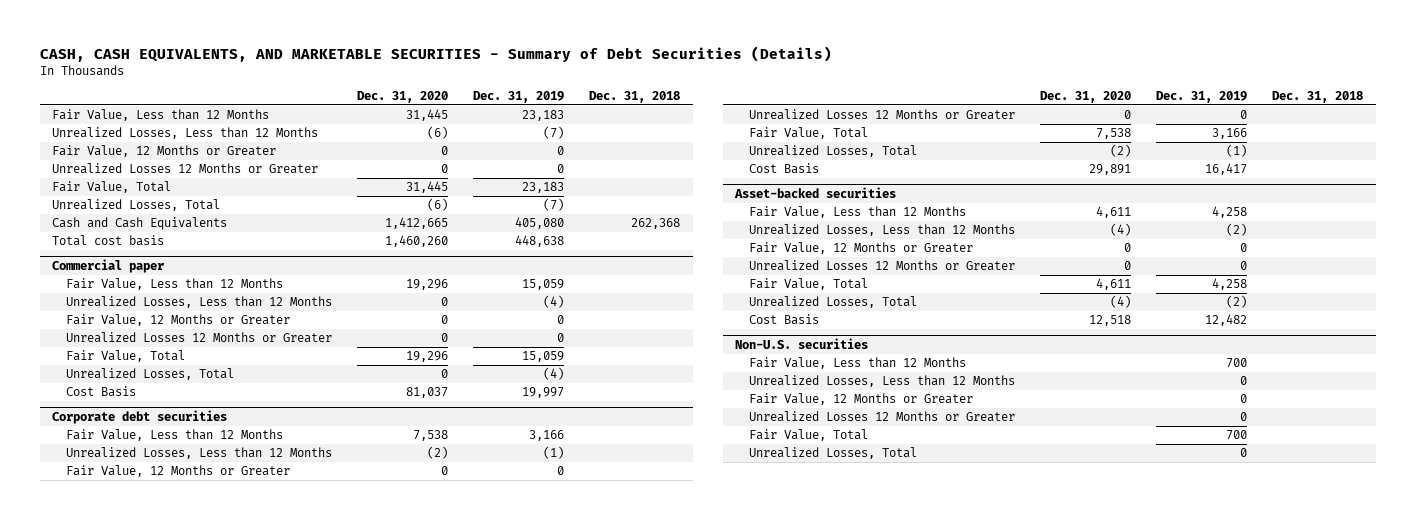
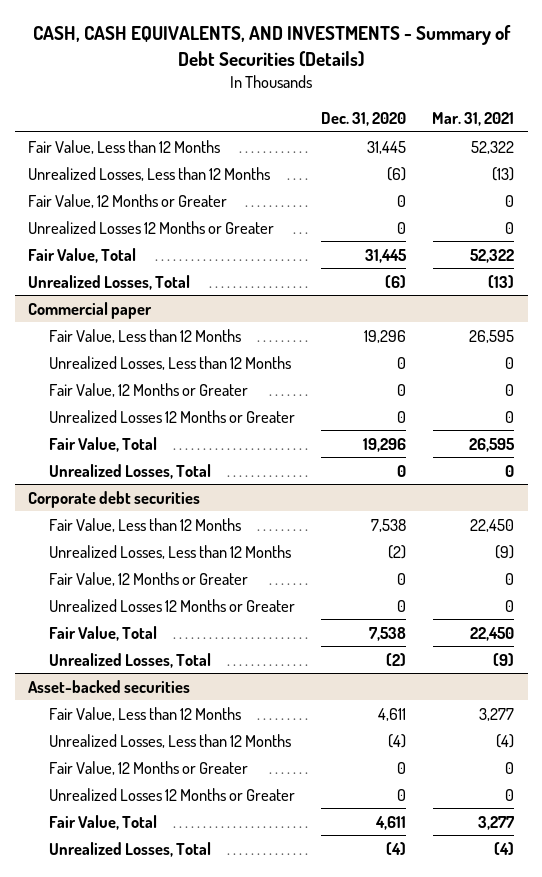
- CASH, CASH EQUIVALENTS, AND MARKETABLE SECURITIES - Summary of Debt Securities (Details)
+ CASH, CASH EQUIVALENTS, AND INVESTMENTS - Summary of Debt Securities (Details)
- | Dec. 31, 2020 | Dec. 31, 2019 | Dec. 31, 2018
+ | Dec. 31, 2020 | Mar. 31, 2021
- Cash and Cash Equivalents | 1,412,665 | 405,080 | 262,368
- Total cost basis | 1,460,260 | 448,638 |
@ Commercial paper
- Cost Basis | 81,037 | 19,997 |
@ Corporate debt securities
- Cost Basis | 29,891 | 16,417 |
@ Asset-backed securities
- Cost Basis | 12,518 | 12,482 |
- Non-U.S. securities
- Fair Value, Less than 12 Months | | 700 |
- Unrealized Losses, Less than 12 Months | | 0 |
- Fair Value, 12 Months or Greater | | 0 |
- Unrealized Losses 12 Months or Greater | | 0 |
- Fair Value, Total | | 700 |
- Unrealized Losses, Total | | 0 |

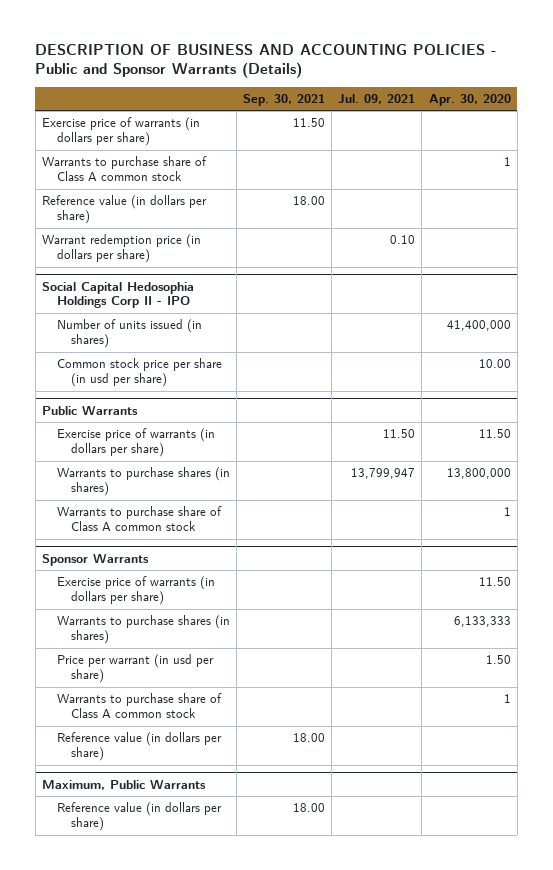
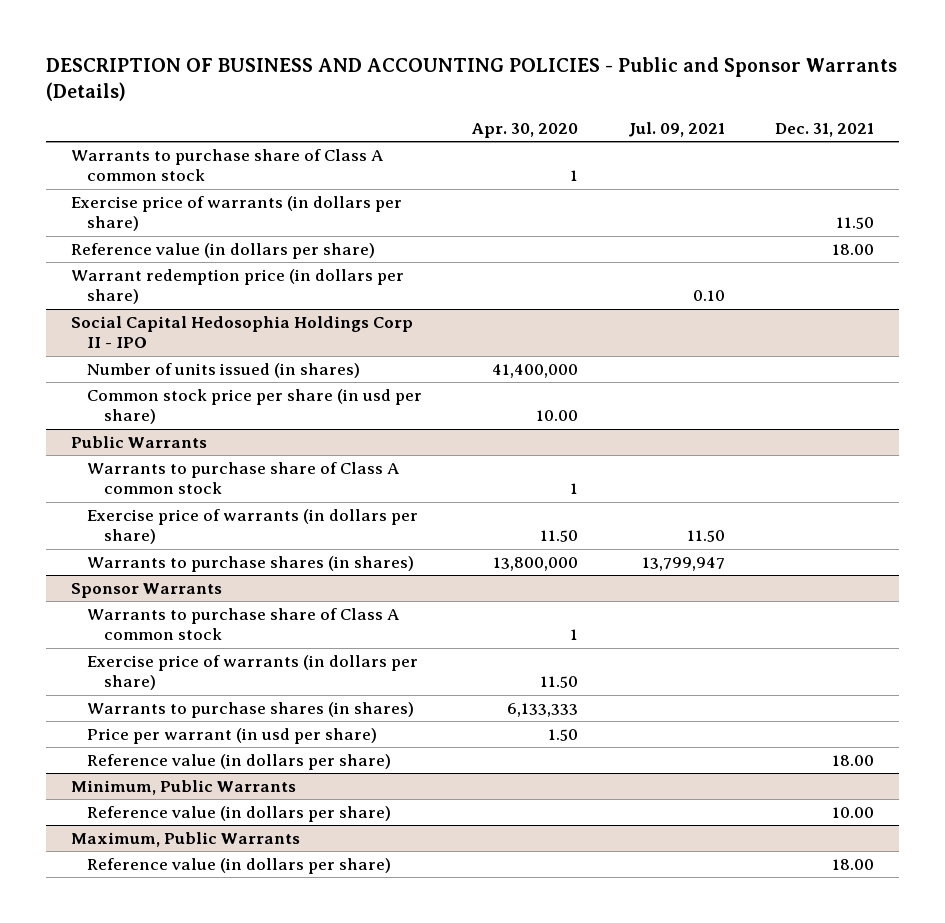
- | Sep. 30, 2021 | Jul. 09, 2021 | Apr. 30, 2020
+ | Apr. 30, 2020 | Jul. 09, 2021 | Dec. 31, 2021
moved down: Exercise price of warrants (in dollars per share) | | | 11.50
@ Public Warrants
moved up: Warrants to purchase share of Class A common stock | 1 | |
@ Sponsor Warrants
moved up: Warrants to purchase share of Class A common stock | 1 | |
+ Minimum, Public Warrants
+ Reference value (in dollars per share) | | | 10.00

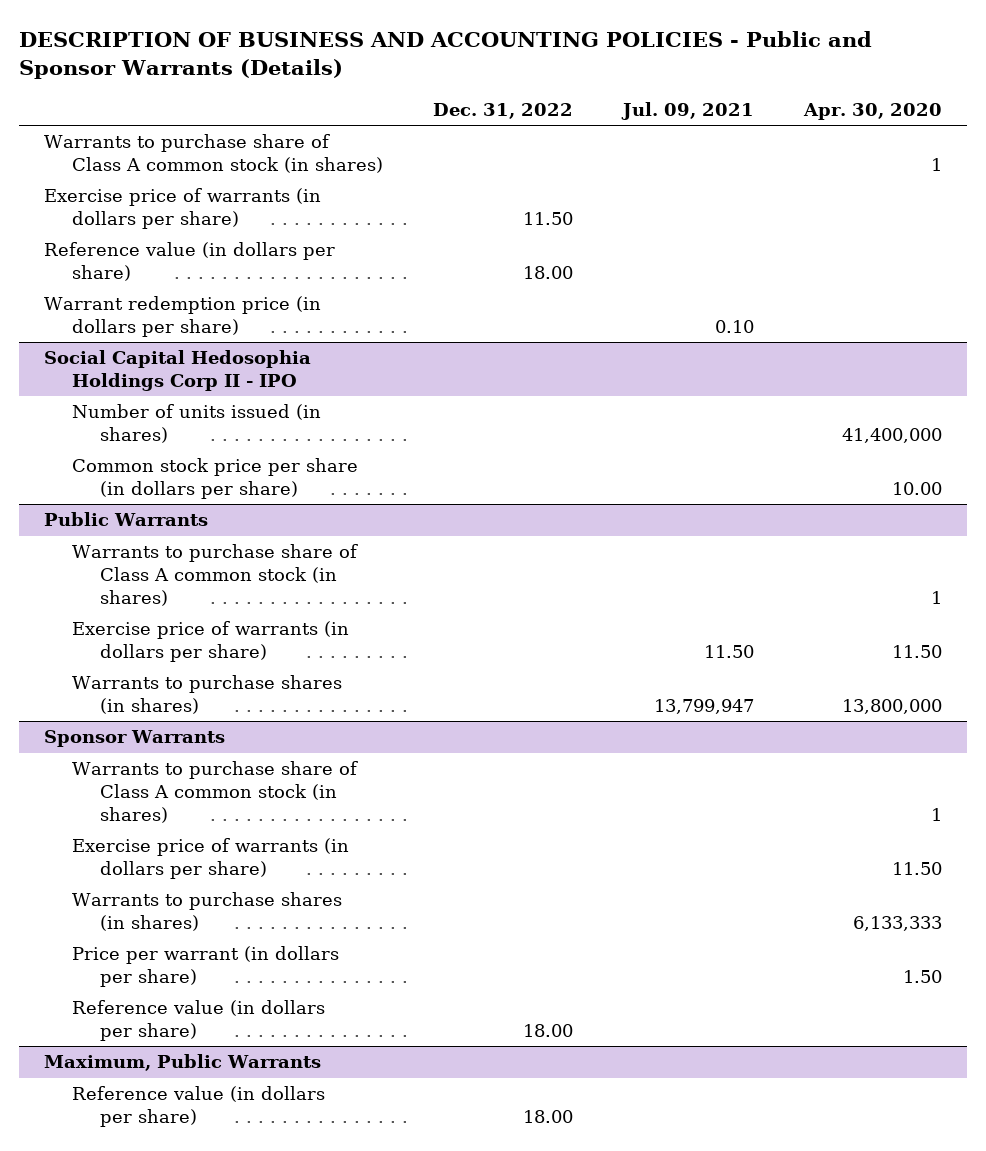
- | Apr. 30, 2020 | Jul. 09, 2021 | Dec. 31, 2021
+ | Dec. 31, 2022 | Jul. 09, 2021 | Apr. 30, 2020
- Warrants to purchase share of Class A common stock | 1 | |
+ Warrants to purchase share of Class A common stock (in shares) | | | 1
@ Social Capital Hedosophia Holdings Corp II - IPO
- Common stock price per share (in usd per share) | 10.00 | |
+ Common stock price per share (in dollars per share) | | | 10.00
@ Public Warrants
- Warrants to purchase share of Class A common stock | 1 | |
+ Warrants to purchase share of Class A common stock (in shares) | | | 1
@ Sponsor Warrants
- Warrants to purchase share of Class A common stock | 1 | |
+ Warrants to purchase share of Class A common stock (in shares) | | | 1
- Price per warrant (in usd per share) | 1.50 | |
- Reference value (in dollars per share) | | | 18.00
- Minimum, Public Warrants
@ Sponsor Warrants
+ Price per warrant (in dollars per share) | | | 1.50

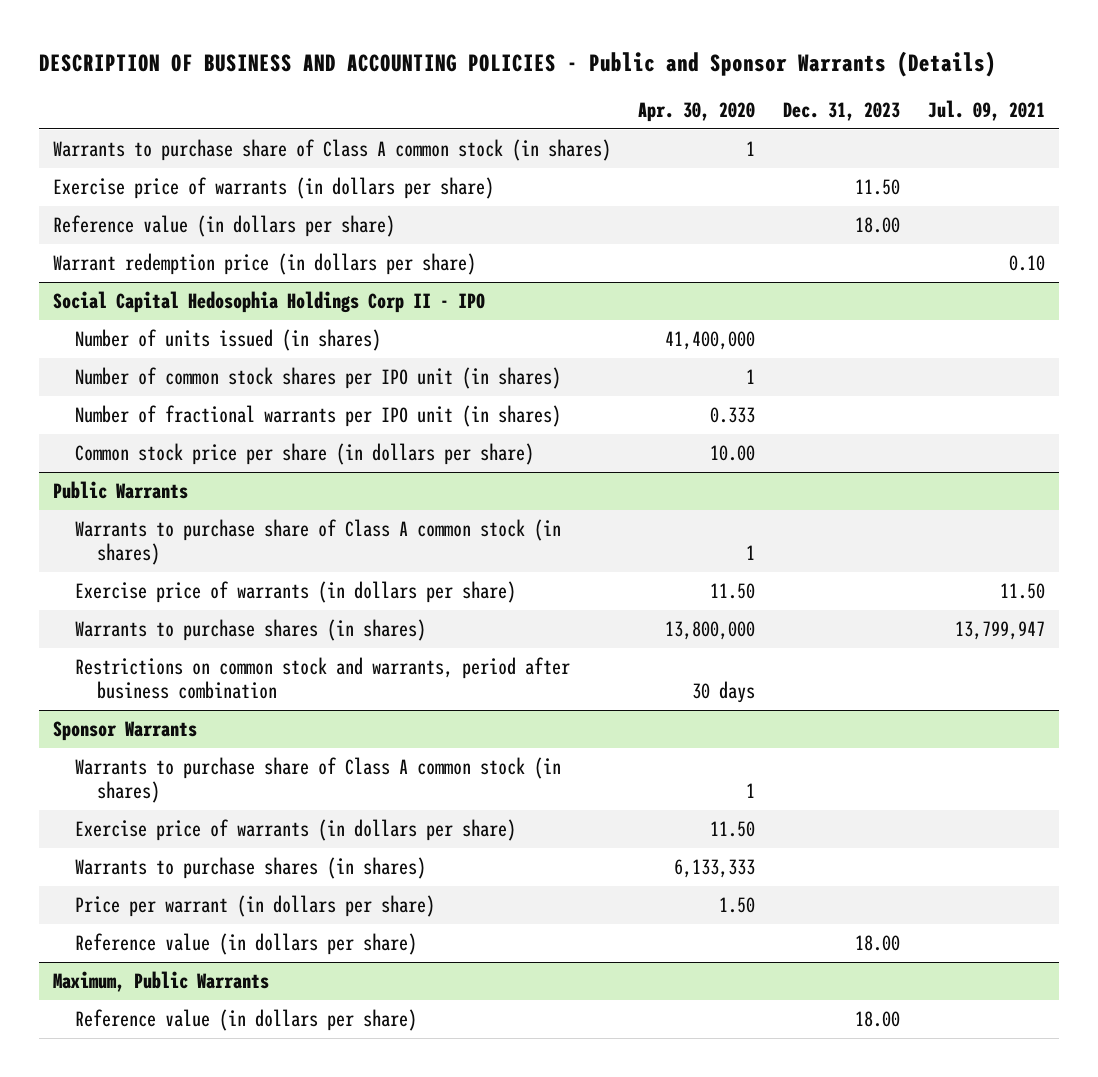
- | Dec. 31, 2022 | Jul. 09, 2021 | Apr. 30, 2020
+ | Apr. 30, 2020 | Dec. 31, 2023 | Jul. 09, 2021
@ Social Capital Hedosophia Holdings Corp II - IPO
+ Number of common stock shares per IPO unit (in shares) | 1 | |
+ Number of fractional warrants per IPO unit (in shares) | 0.333 | |
@ Public Warrants
+ Restrictions on common stock and warrants, period after business combination | 30 days | |

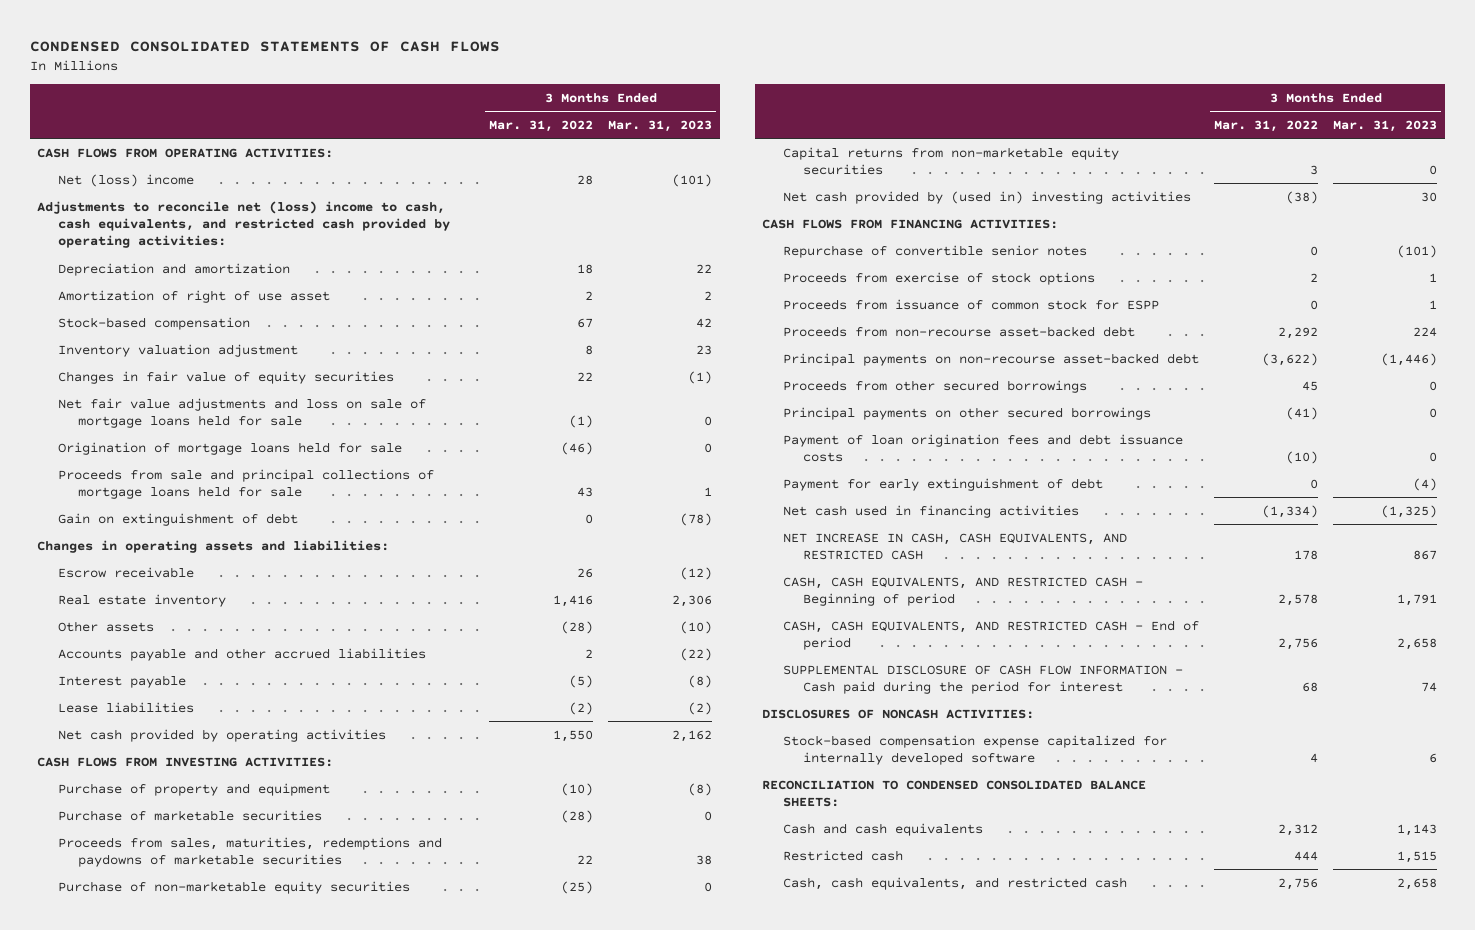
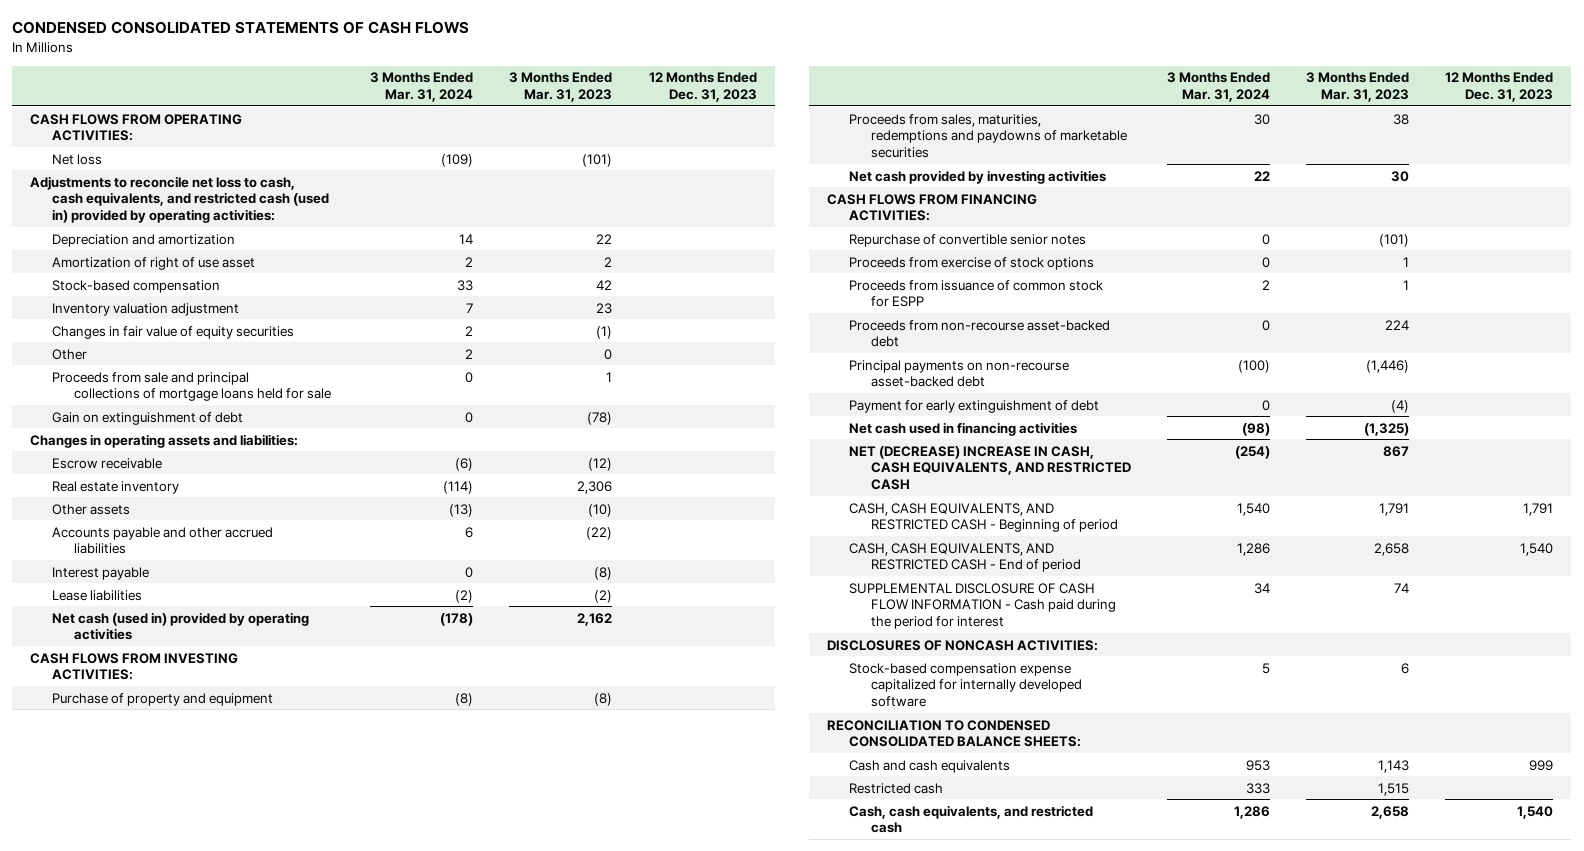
- | 3 Months Ended Mar. 31, 2022 | 3 Months Ended Mar. 31, 2023
+ | 3 Months Ended Mar. 31, 2024 | 3 Months Ended Mar. 31, 2023 | 12 Months Ended Dec. 31, 2023
- Net (loss) income | 28 | (101)
- Adjustments to reconcile net (loss) income to cash, cash equivalents, and restricted cash provided by operating activities:
+ Net loss | (109) | (101) |
+ Adjustments to reconcile net loss to cash, cash equivalents, and restricted cash (used in) provided by operating activities:
- Net fair value adjustments and loss on sale of mortgage loans held for sale | (1) | 0
- Origination of mortgage loans held for sale | (46) | 0
+ Other | 2 | 0 |
- Net cash provided by operating activities | 1,550 | 2,162
+ Net cash (used in) provided by operating activities | (178) | 2,162 |
- Purchase of marketable securities | (28) | 0
- Purchase of non-marketable equity securities | (25) | 0
- Capital returns from non-marketable equity securities | 3 | 0
- Net cash provided by (used in) investing activities | (38) | 30
+ Net cash provided by investing activities | 22 | 30 |
- Proceeds from other secured borrowings | 45 | 0
- Principal payments on other secured borrowings | (41) | 0
- Payment of loan origination fees and debt issuance costs | (10) | 0
- NET INCREASE IN CASH, CASH EQUIVALENTS, AND RESTRICTED CASH | 178 | 867
+ NET (DECREASE) INCREASE IN CASH, CASH EQUIVALENTS, AND RESTRICTED CASH | (254) | 867 |

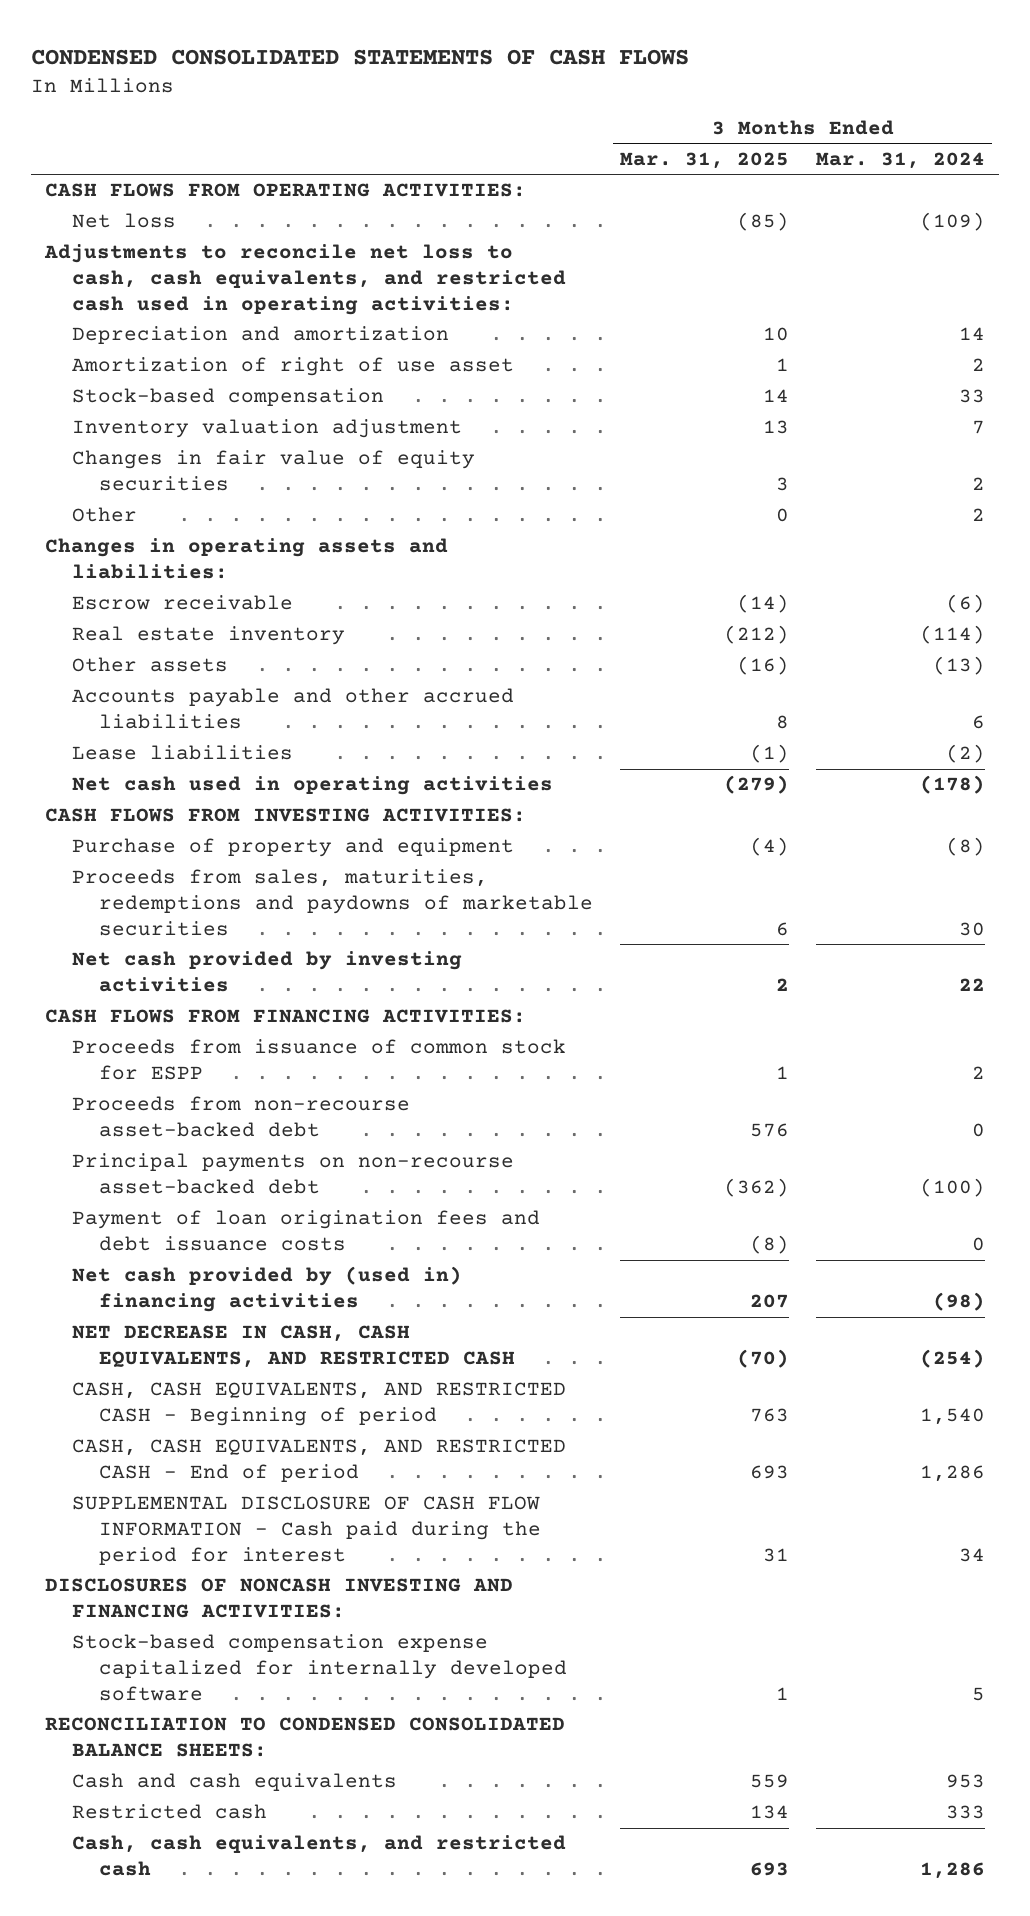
- | 3 Months Ended Mar. 31, 2024 | 3 Months Ended Mar. 31, 2023 | 12 Months Ended Dec. 31, 2023
+ | 3 Months Ended Mar. 31, 2025 | 3 Months Ended Mar. 31, 2024
- Adjustments to reconcile net loss to cash, cash equivalents, and restricted cash (used in) provided by operating activities:
+ Adjustments to reconcile net loss to cash, cash equivalents, and restricted cash used in operating activities:
- Proceeds from sale and principal collections of mortgage loans held for sale | 0 | 1 |
- Gain on extinguishment of debt | 0 | (78) |
- Interest payable | 0 | (8) |
- Net cash (used in) provided by operating activities | (178) | 2,162 |
+ Net cash used in operating activities | (279) | (178)
- Repurchase of convertible senior notes | 0 | (101) |
- Proceeds from exercise of stock options | 0 | 1 |
- Payment for early extinguishment of debt | 0 | (4) |
- Net cash used in financing activities | (98) | (1,325) |
- NET (DECREASE) INCREASE IN CASH, CASH EQUIVALENTS, AND RESTRICTED CASH | (254) | 867 |
+ Payment of loan origination fees and debt issuance costs | (8) | 0
+ Net cash provided by (used in) financing activities | 207 | (98)
+ NET DECREASE IN CASH, CASH EQUIVALENTS, AND RESTRICTED CASH | (70) | (254)
- DISCLOSURES OF NONCASH ACTIVITIES:
+ DISCLOSURES OF NONCASH INVESTING AND FINANCING ACTIVITIES:

